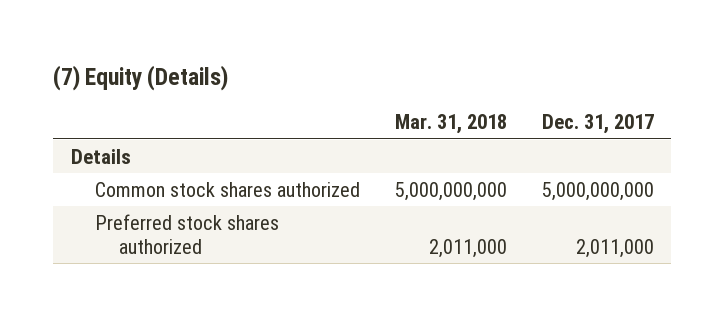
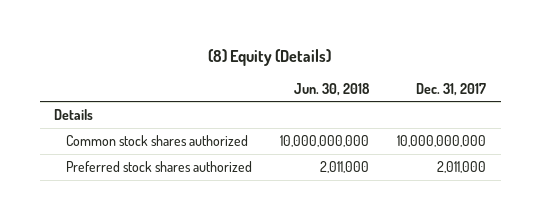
- (7) Equity (Details)
+ (8) Equity (Details)
- | Mar. 31, 2018 | Dec. 31, 2017
+ | Jun. 30, 2018 | Dec. 31, 2017
- Common stock shares authorized | 5,000,000,000 | 5,000,000,000
+ Common stock shares authorized | 10,000,000,000 | 10,000,000,000

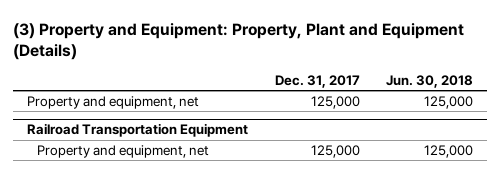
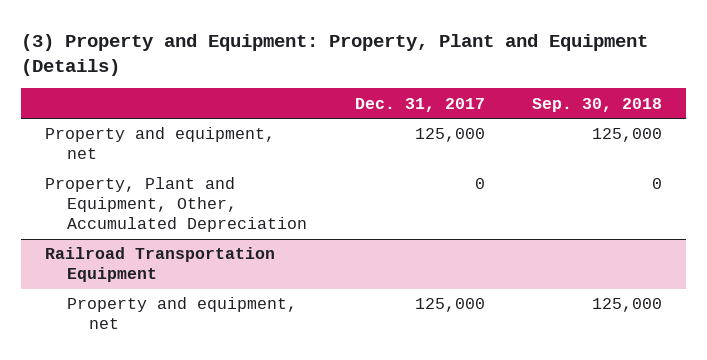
- | Dec. 31, 2017 | Jun. 30, 2018
+ | Dec. 31, 2017 | Sep. 30, 2018
+ Property, Plant and Equipment, Other, Accumulated Depreciation | 0 | 0

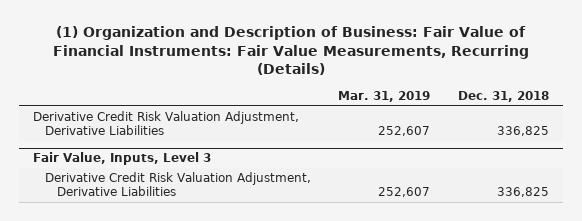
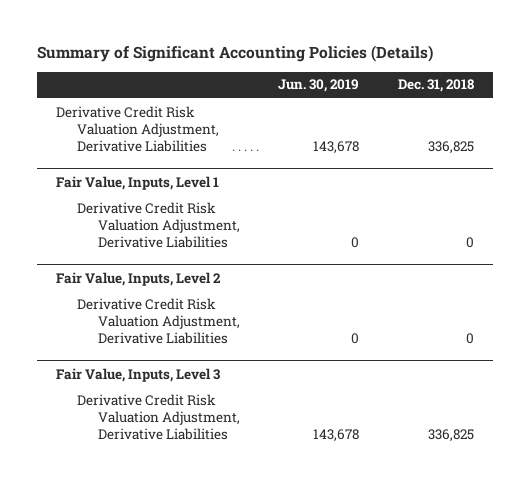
- (1) Organization and Description of Business: Fair Value of Financial Instruments: Fair Value Measurements, Recurring (Details)
+ Summary of Significant Accounting Policies (Details)
- | Mar. 31, 2019 | Dec. 31, 2018
+ | Jun. 30, 2019 | Dec. 31, 2018
+ Fair Value, Inputs, Level 1
+ Derivative Credit Risk Valuation Adjustment, Derivative Liabilities | 0 | 0
+ Fair Value, Inputs, Level 2
+ Derivative Credit Risk Valuation Adjustment, Derivative Liabilities | 0 | 0

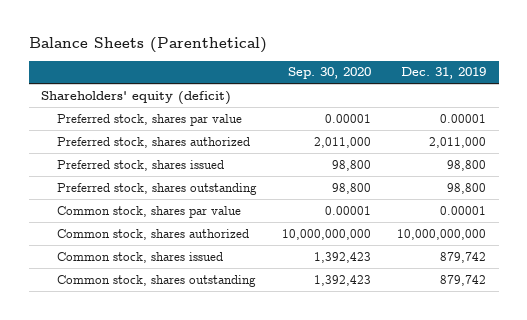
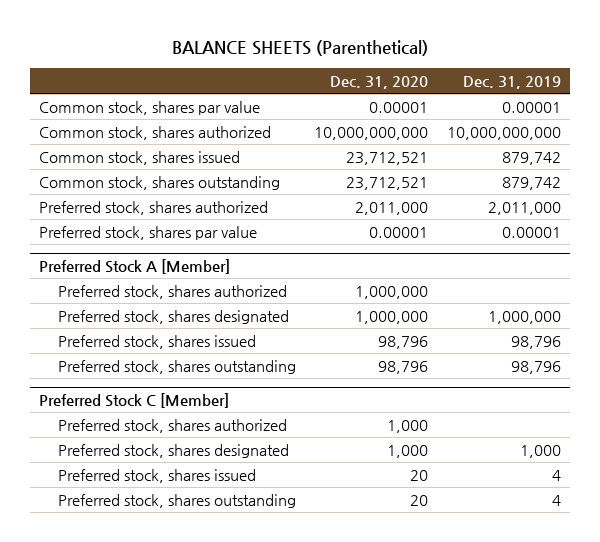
- Balance Sheets (Parenthetical)
+ BALANCE SHEETS (Parenthetical)
- | Sep. 30, 2020 | Dec. 31, 2019
+ | Dec. 31, 2020 | Dec. 31, 2019
- Shareholders' equity (deficit)
- Preferred stock, shares issued | 98,800 | 98,800
- Preferred stock, shares outstanding | 98,800 | 98,800
moved down: Preferred stock, shares authorized | 2,011,000 | 2,011,000
moved down: Preferred stock, shares par value | 0.00001 | 0.00001
+ Preferred Stock A [Member]
+ Preferred stock, shares authorized | 1,000,000 |
+ Preferred stock, shares designated | 1,000,000 | 1,000,000
+ Preferred stock, shares issued | 98,796 | 98,796
+ Preferred stock, shares outstanding | 98,796 | 98,796
+ Preferred Stock C [Member]
+ Preferred stock, shares authorized | 1,000 |
+ Preferred stock, shares designated | 1,000 | 1,000
+ Preferred stock, shares issued | 20 | 4
+ Preferred stock, shares outstanding | 20 | 4

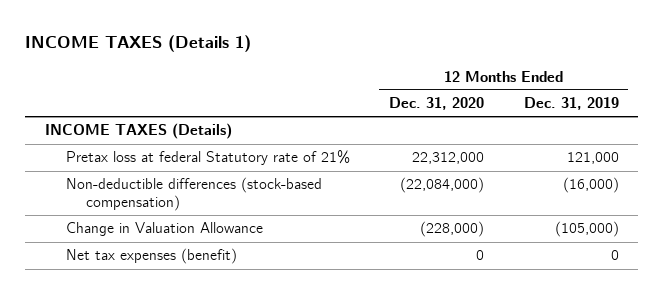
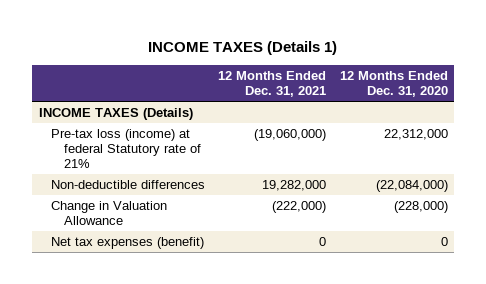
- | 12 Months Ended Dec. 31, 2020 | 12 Months Ended Dec. 31, 2019
+ | 12 Months Ended Dec. 31, 2021 | 12 Months Ended Dec. 31, 2020
- Pretax loss at federal Statutory rate of 21% | 22,312,000 | 121,000
- Non-deductible differences (stock-based compensation) | (22,084,000) | (16,000)
+ Pre-tax loss (income) at federal Statutory rate of 21% | (19,060,000) | 22,312,000
+ Non-deductible differences | 19,282,000 | (22,084,000)

